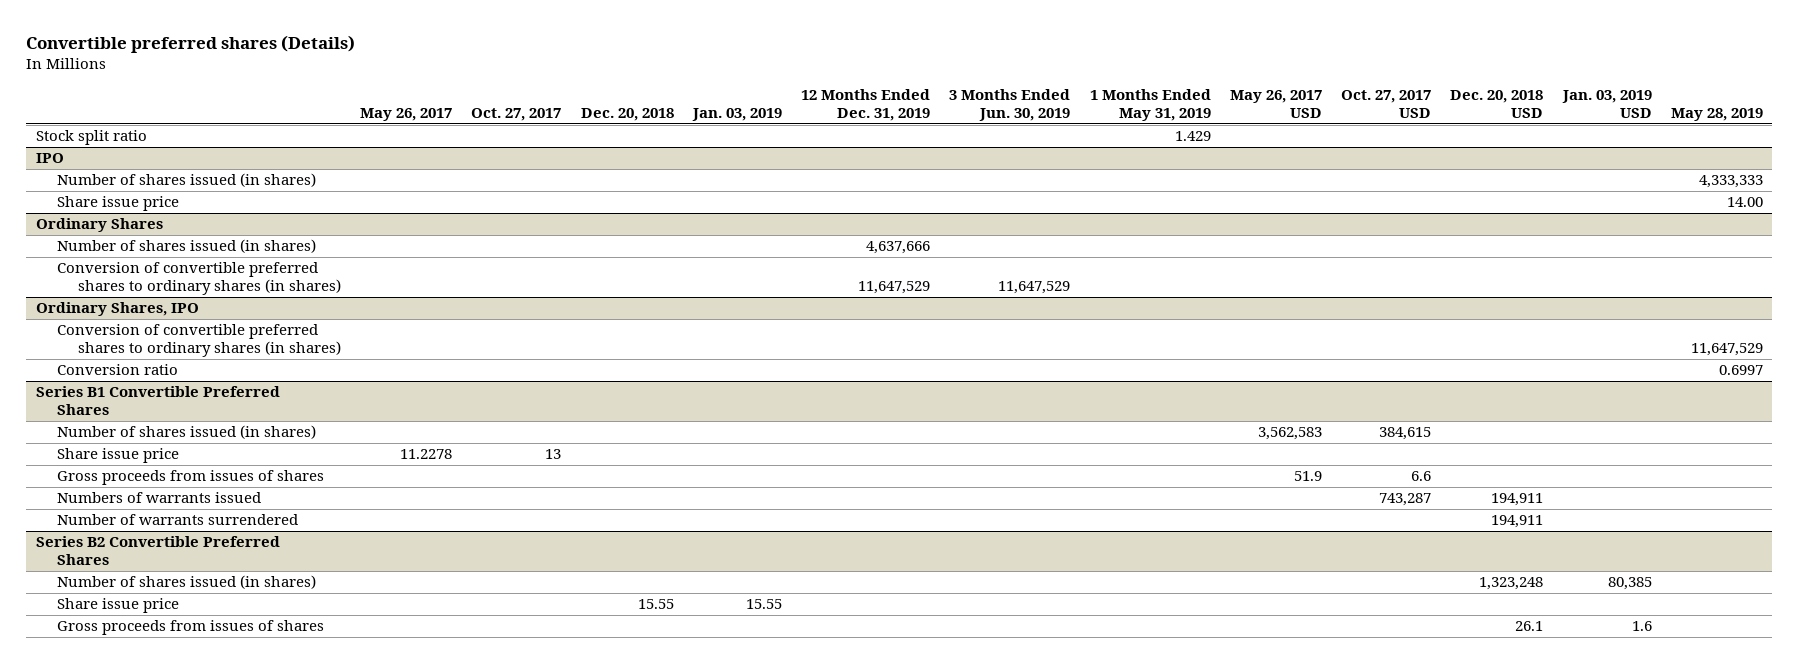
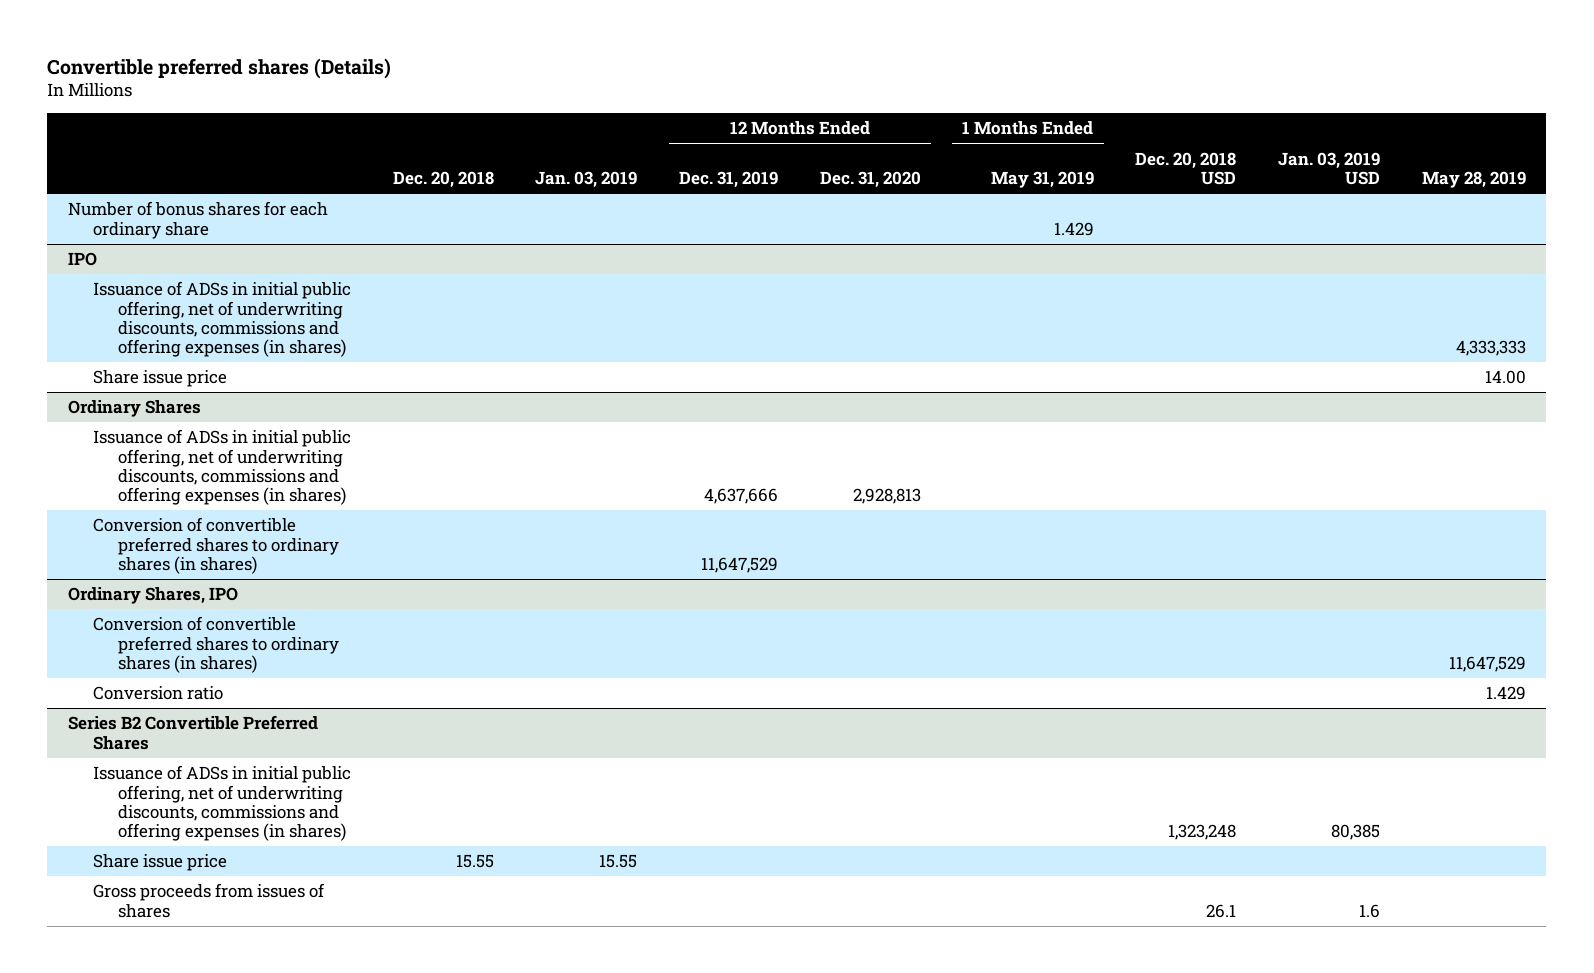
- | May 26, 2017 | Oct. 27, 2017 | Dec. 20, 2018 | Jan. 03, 2019 | 12 Months Ended Dec. 31, 2019 | 3 Months Ended Jun. 30, 2019 | 1 Months Ended May 31, 2019 | May 26, 2017 USD | Oct. 27, 2017 USD | Dec. 20, 2018 USD | Jan. 03, 2019 USD | May 28, 2019
+ | Dec. 20, 2018 | Jan. 03, 2019 | 12 Months Ended Dec. 31, 2019 | 12 Months Ended Dec. 31, 2020 | 1 Months Ended May 31, 2019 | Dec. 20, 2018 USD | Jan. 03, 2019 USD | May 28, 2019
- Stock split ratio | | | | | | | 1.429 | | | | |
+ Number of bonus shares for each ordinary share | | | | | 1.429 | | |
@ IPO
- Number of shares issued (in shares) | | | | | | | | | | | | 4,333,333
+ Issuance of ADSs in initial public offering, net of underwriting discounts, commissions and offering expenses (in shares) | | | | | | | | 4,333,333
@ Ordinary Shares
- Number of shares issued (in shares) | | | | | 4,637,666 | | | | | | |
+ Issuance of ADSs in initial public offering, net of underwriting discounts, commissions and offering expenses (in shares) | | | 4,637,666 | 2,928,813 | | | |
@ Ordinary Shares, IPO
- Conversion ratio | | | | | | | | | | | | 0.6997
- Series B1 Convertible Preferred Shares
- Number of shares issued (in shares) | | | | | | | | 3,562,583 | 384,615 | | |
- Share issue price | 11.2278 | 13 | | | | | | | | | |
- Gross proceeds from issues of shares | | | | | | | | 51.9 | 6.6 | | |
- Numbers of warrants issued | | | | | | | | | 743,287 | 194,911 | |
- Number of warrants surrendered | | | | | | | | | | 194,911 | |
@ Ordinary Shares, IPO
+ Conversion ratio | | | | | | | | 1.429
@ Series B2 Convertible Preferred Shares
- Number of shares issued (in shares) | | | | | | | | | | 1,323,248 | 80,385 |
+ Issuance of ADSs in initial public offering, net of underwriting discounts, commissions and offering expenses (in shares) | | | | | | 1,323,248 | 80,385 |

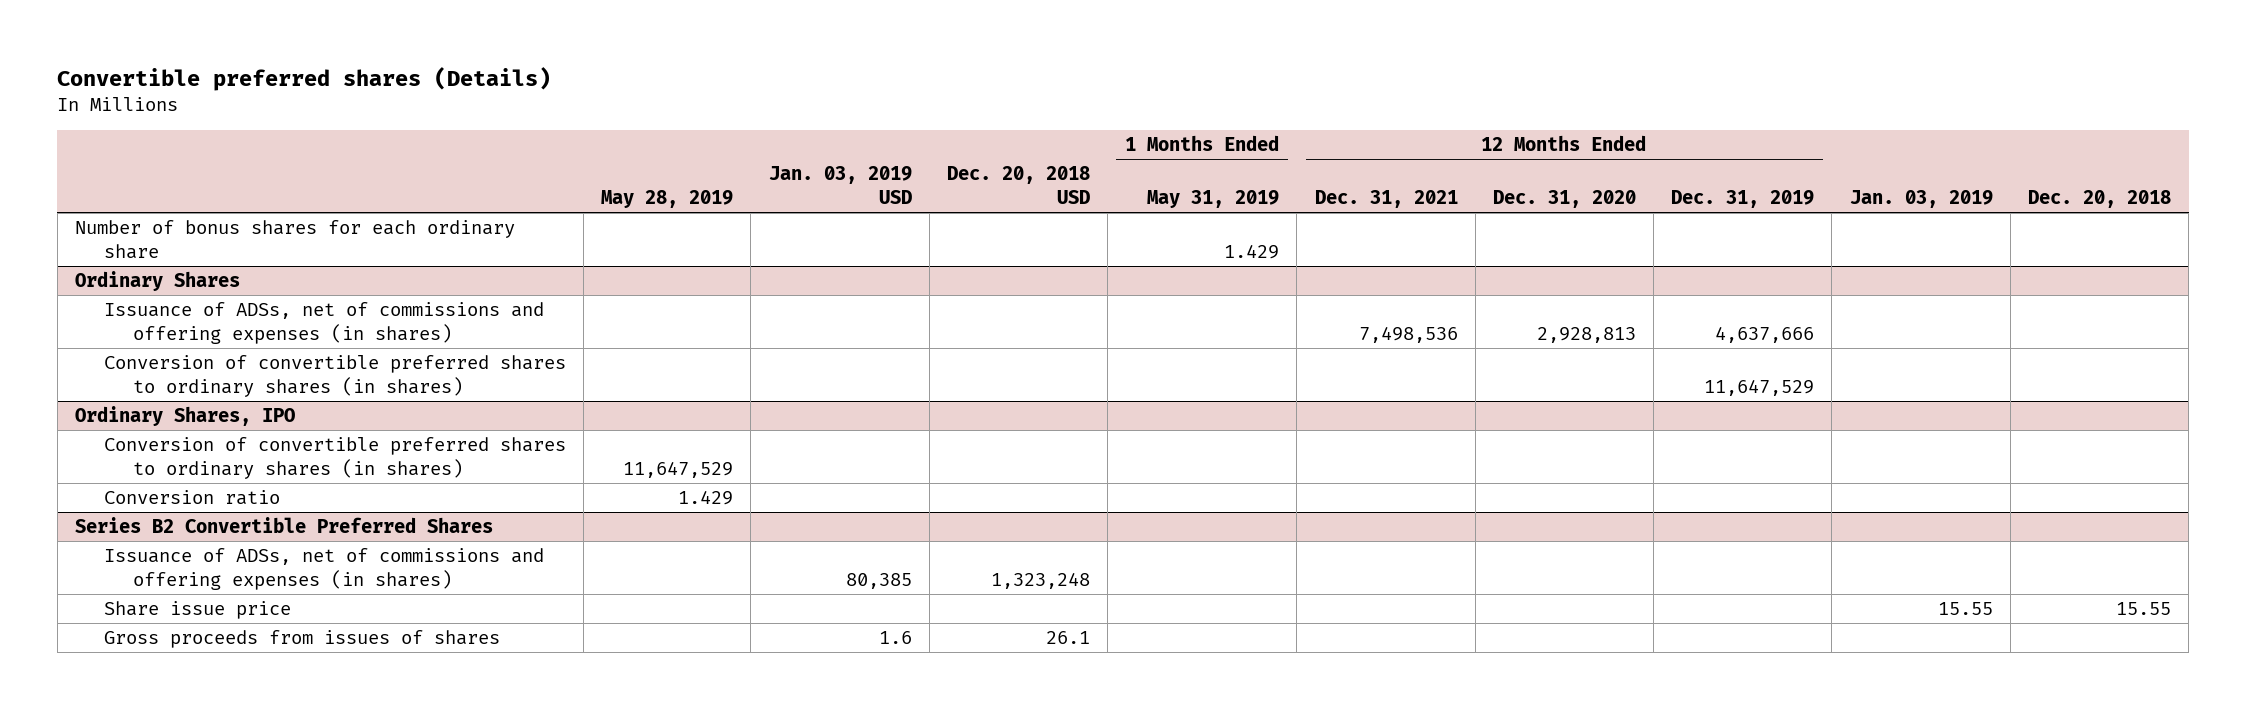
- | Dec. 20, 2018 | Jan. 03, 2019 | 12 Months Ended Dec. 31, 2019 | 12 Months Ended Dec. 31, 2020 | 1 Months Ended May 31, 2019 | Dec. 20, 2018 USD | Jan. 03, 2019 USD | May 28, 2019
+ | May 28, 2019 | Jan. 03, 2019 USD | Dec. 20, 2018 USD | 1 Months Ended May 31, 2019 | 12 Months Ended Dec. 31, 2021 | 12 Months Ended Dec. 31, 2020 | 12 Months Ended Dec. 31, 2019 | Jan. 03, 2019 | Dec. 20, 2018
- IPO
- Issuance of ADSs in initial public offering, net of underwriting discounts, commissions and offering expenses (in shares) | | | | | | | | 4,333,333
- Share issue price | | | | | | | | 14.00
@ Ordinary Shares
- Issuance of ADSs in initial public offering, net of underwriting discounts, commissions and offering expenses (in shares) | | | 4,637,666 | 2,928,813 | | | |
+ Issuance of ADSs, net of commissions and offering expenses (in shares) | | | | | 7,498,536 | 2,928,813 | 4,637,666 | |
@ Series B2 Convertible Preferred Shares
- Issuance of ADSs in initial public offering, net of underwriting discounts, commissions and offering expenses (in shares) | | | | | | 1,323,248 | 80,385 |
+ Issuance of ADSs, net of commissions and offering expenses (in shares) | | 80,385 | 1,323,248 | | | | | |

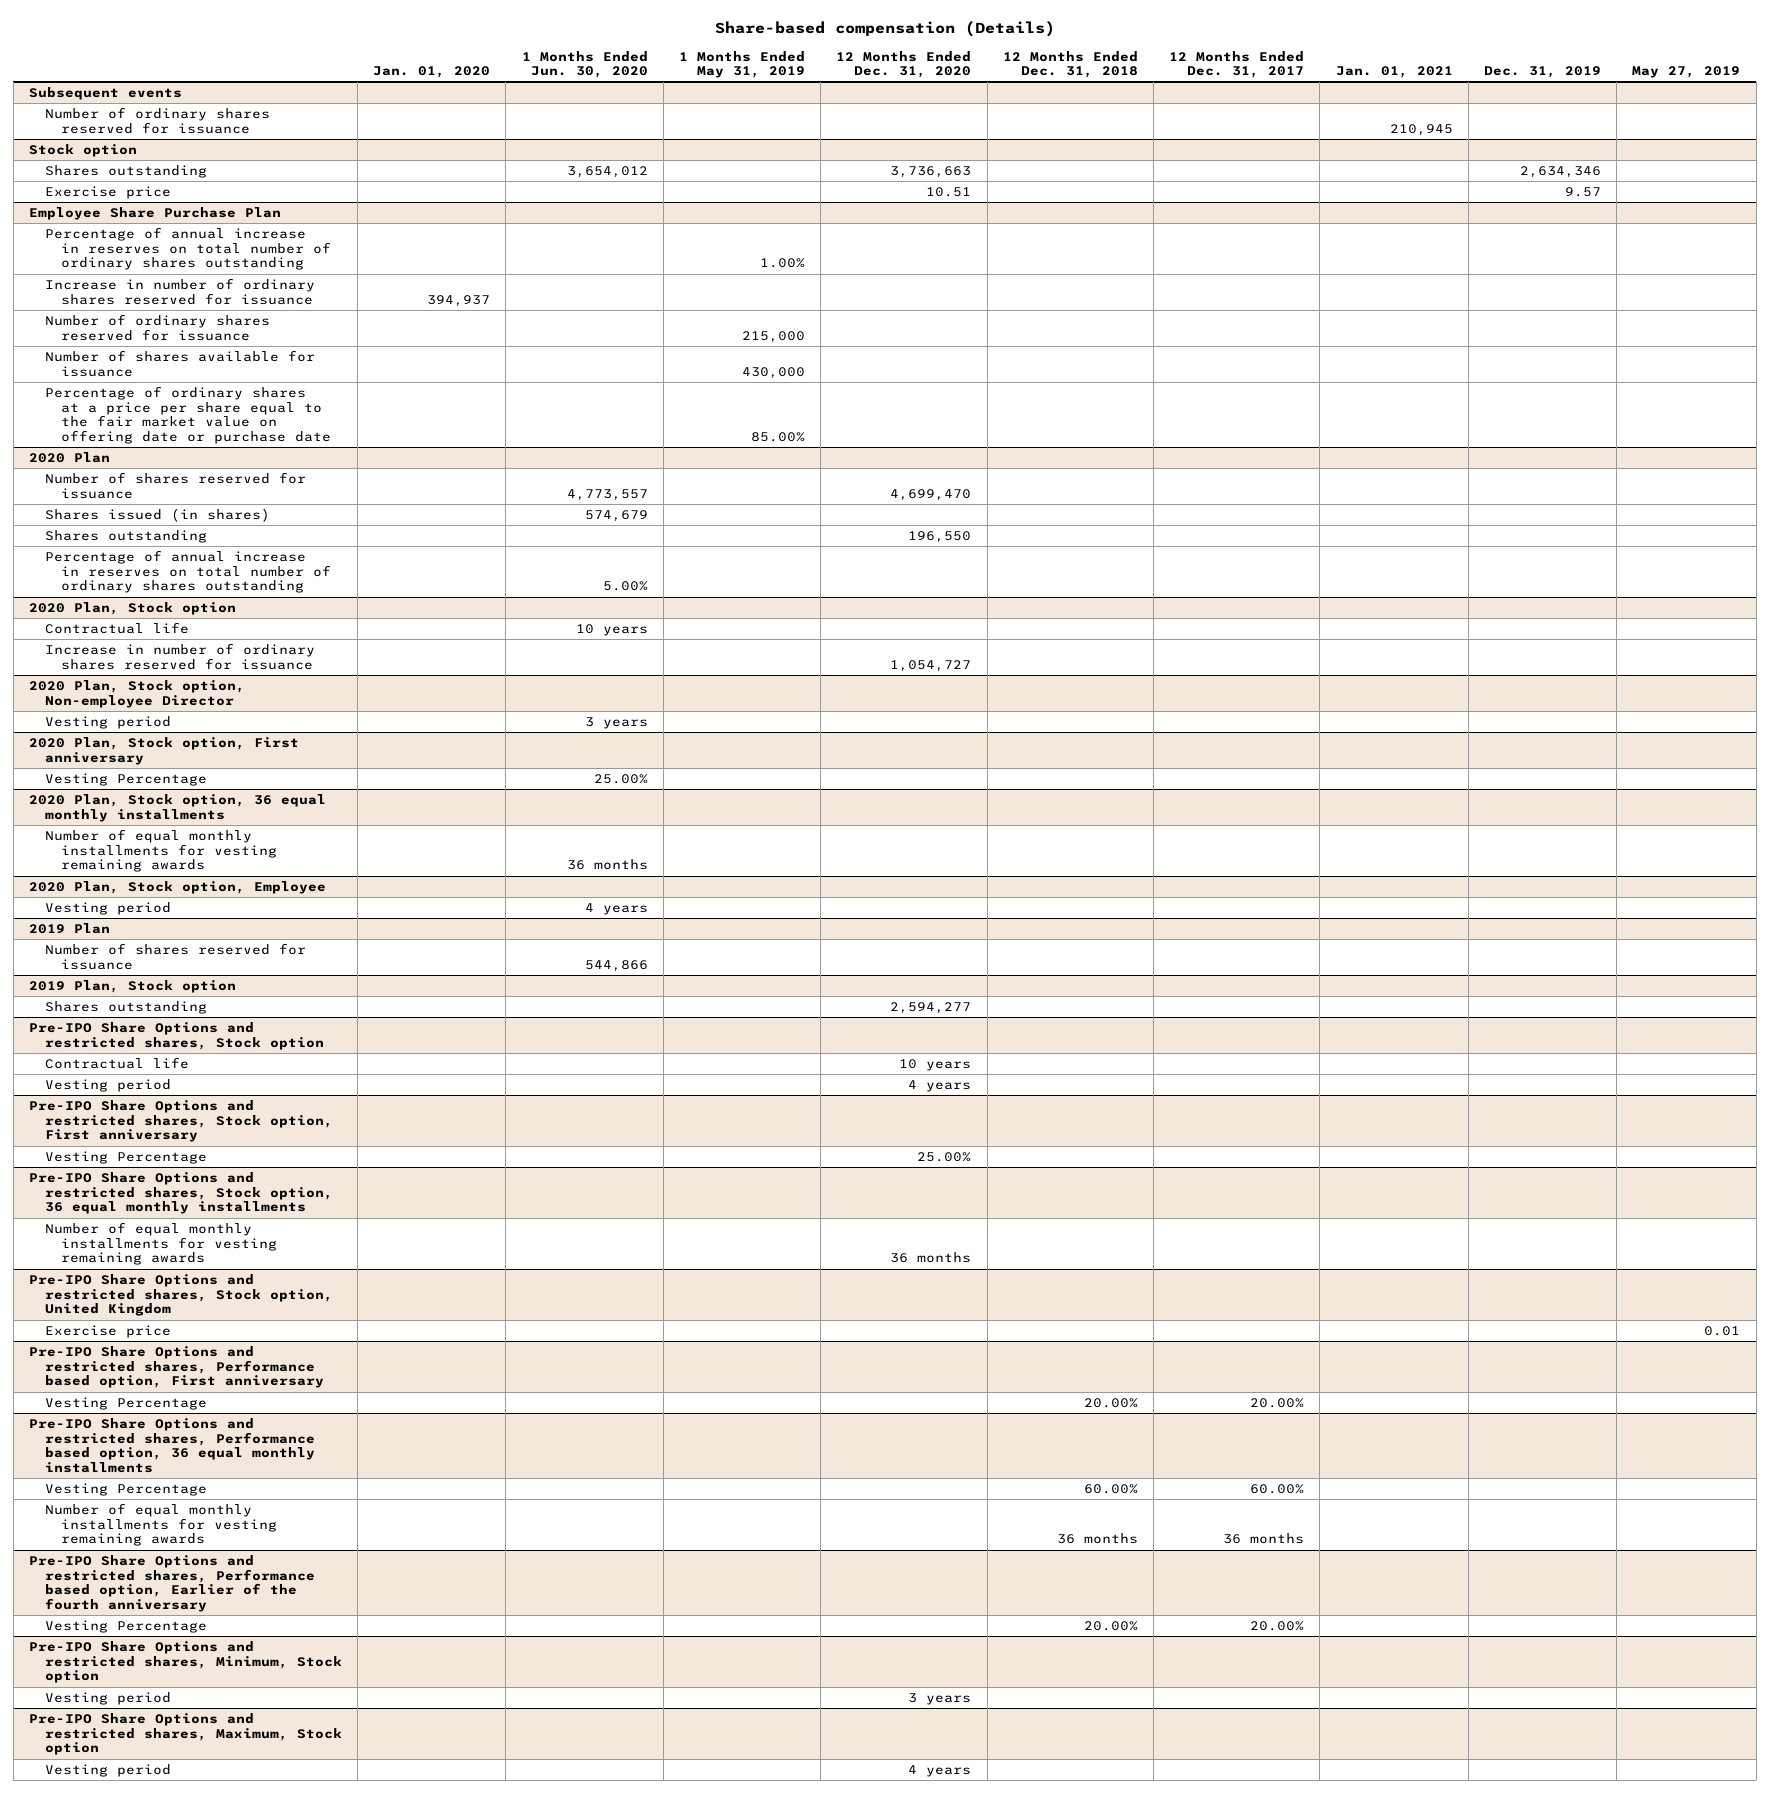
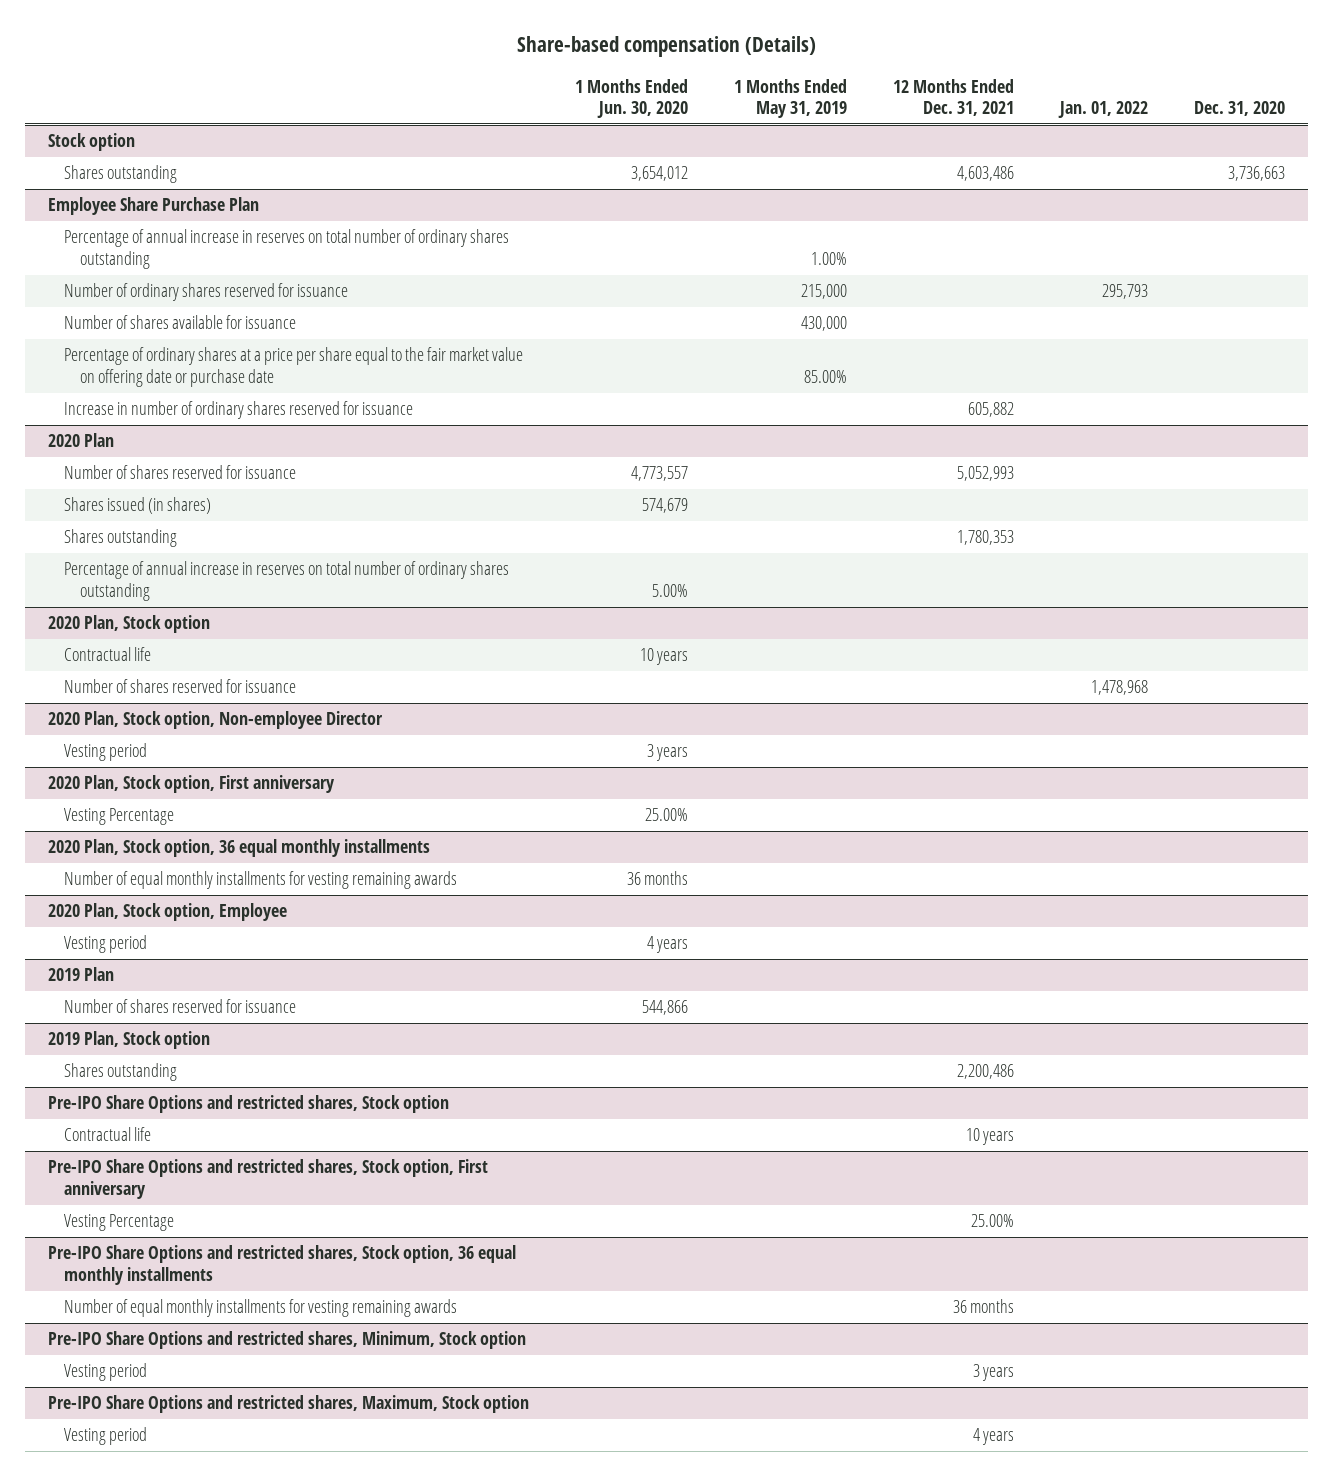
- | Jan. 01, 2020 | 1 Months Ended Jun. 30, 2020 | 1 Months Ended May 31, 2019 | 12 Months Ended Dec. 31, 2020 | 12 Months Ended Dec. 31, 2018 | 12 Months Ended Dec. 31, 2017 | Jan. 01, 2021 | Dec. 31, 2019 | May 27, 2019
+ | 1 Months Ended Jun. 30, 2020 | 1 Months Ended May 31, 2019 | 12 Months Ended Dec. 31, 2021 | Jan. 01, 2022 | Dec. 31, 2020
- Subsequent events
- Number of ordinary shares reserved for issuance | | | | | | | 210,945 | |
@ Stock option
- Exercise price | | | | 10.51 | | | | 9.57 |
@ Employee Share Purchase Plan
moved down: Increase in number of ordinary shares reserved for issuance | | | 605,882 | |
@ 2020 Plan, Stock option
- Increase in number of ordinary shares reserved for issuance | | | | 1,054,727 | | | | |
+ Number of shares reserved for issuance | | | | 1,478,968 |
@ Pre-IPO Share Options and restricted shares, Stock option
- Vesting period | | | | 4 years | | | | |
- Pre-IPO Share Options and restricted shares, Stock option, United Kingdom
- Exercise price | | | | | | | | | 0.01
- Pre-IPO Share Options and restricted shares, Performance based option, First anniversary
- Vesting Percentage | | | | | 20.00% | 20.00% | | |
- Pre-IPO Share Options and restricted shares, Performance based option, 36 equal monthly installments
- Vesting Percentage | | | | | 60.00% | 60.00% | | |
- Number of equal monthly installments for vesting remaining awards | | | | | 36 months | 36 months | | |
- Pre-IPO Share Options and restricted shares, Performance based option, Earlier of the fourth anniversary
- Vesting Percentage | | | | | 20.00% | 20.00% | | |

